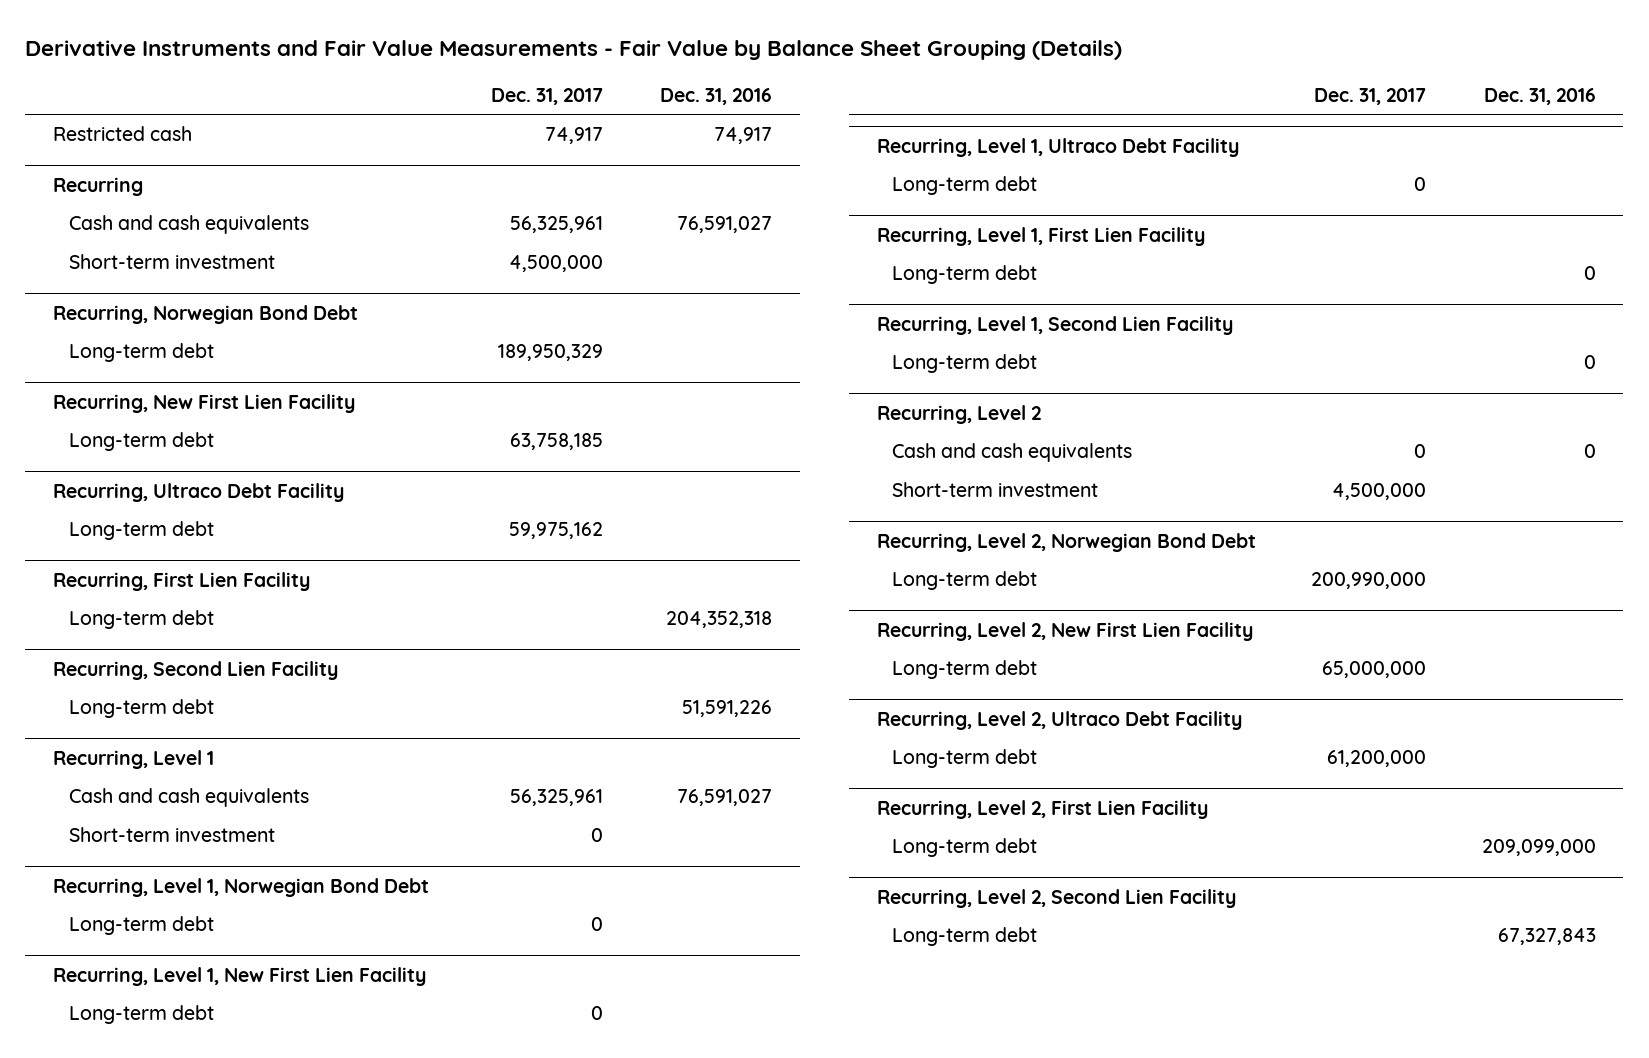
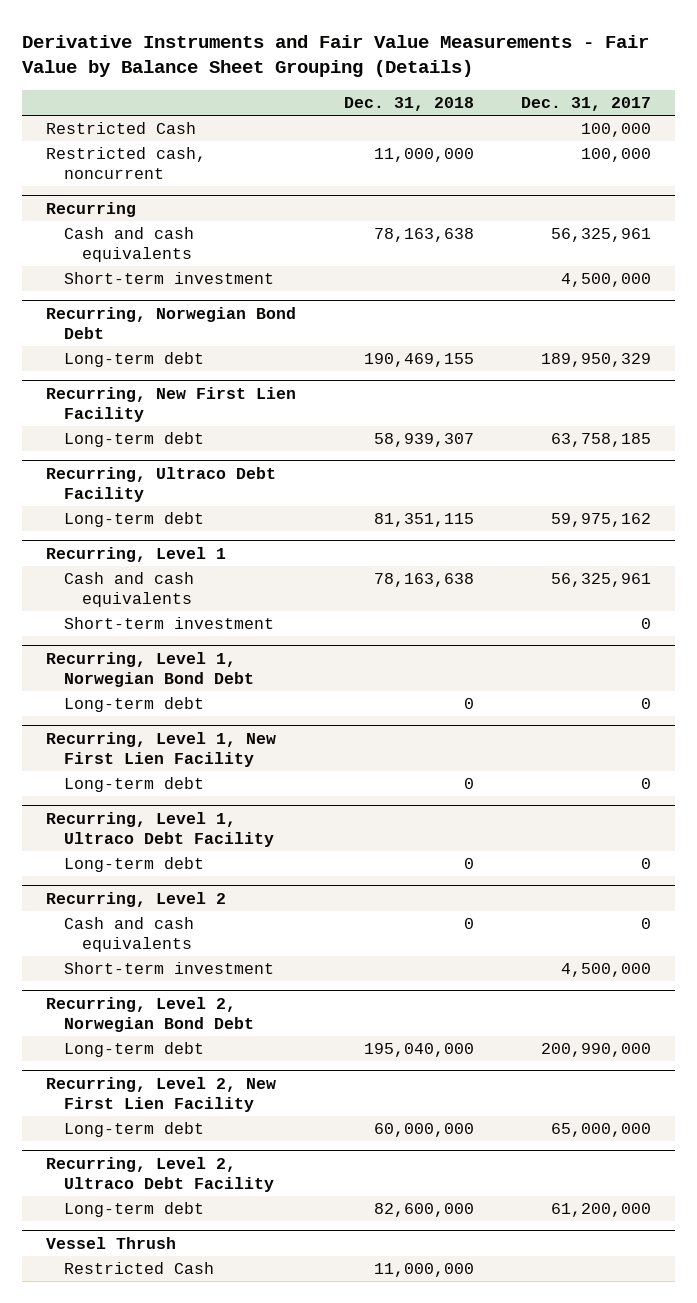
- | Dec. 31, 2017 | Dec. 31, 2016
+ | Dec. 31, 2018 | Dec. 31, 2017
- Restricted cash | 74,917 | 74,917
+ Restricted Cash | | 100,000
+ Restricted cash, noncurrent | 11,000,000 | 100,000
- Recurring, First Lien Facility
- Long-term debt | | 204,352,318
- Recurring, Second Lien Facility
- Long-term debt | | 51,591,226
- Recurring, Level 1, First Lien Facility
- Long-term debt | | 0
- Recurring, Level 1, Second Lien Facility
- Long-term debt | | 0
- Recurring, Level 2, First Lien Facility
- Long-term debt | | 209,099,000
- Recurring, Level 2, Second Lien Facility
- Long-term debt | | 67,327,843
+ Vessel Thrush
+ Restricted Cash | 11,000,000 |

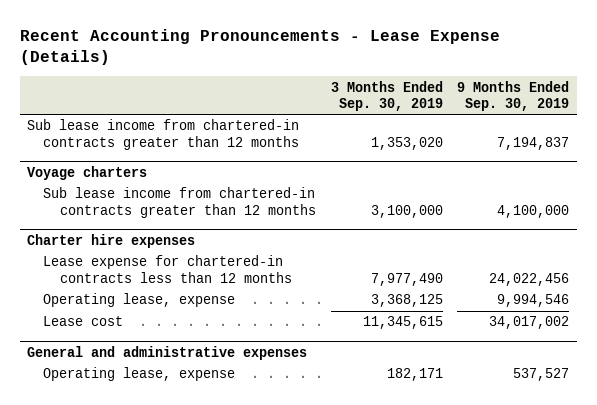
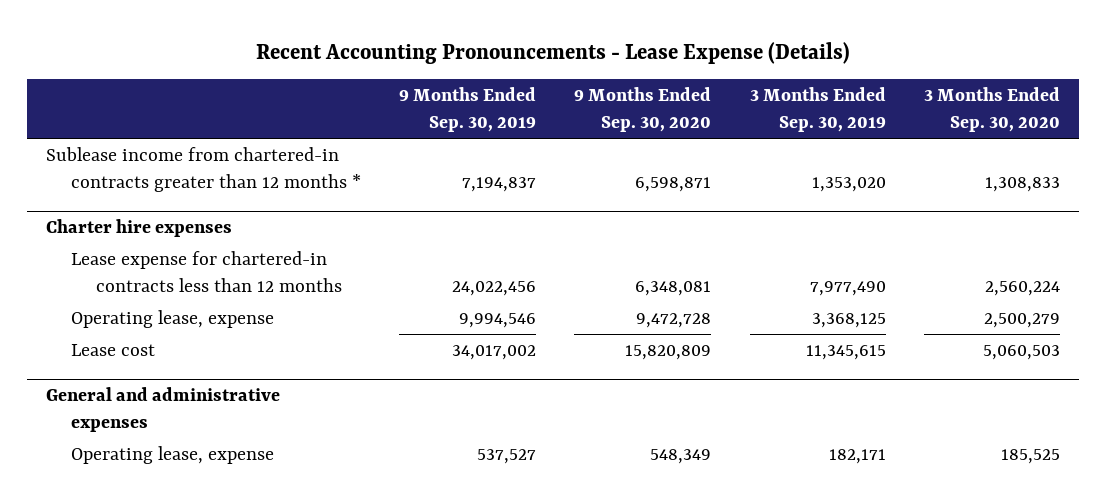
- | 3 Months Ended Sep. 30, 2019 | 9 Months Ended Sep. 30, 2019
+ | 9 Months Ended Sep. 30, 2019 | 9 Months Ended Sep. 30, 2020 | 3 Months Ended Sep. 30, 2019 | 3 Months Ended Sep. 30, 2020
- Sub lease income from chartered-in contracts greater than 12 months | 1,353,020 | 7,194,837
- Voyage charters
- Sub lease income from chartered-in contracts greater than 12 months | 3,100,000 | 4,100,000
+ Sublease income from chartered-in contracts greater than 12 months * | 7,194,837 | 6,598,871 | 1,353,020 | 1,308,833

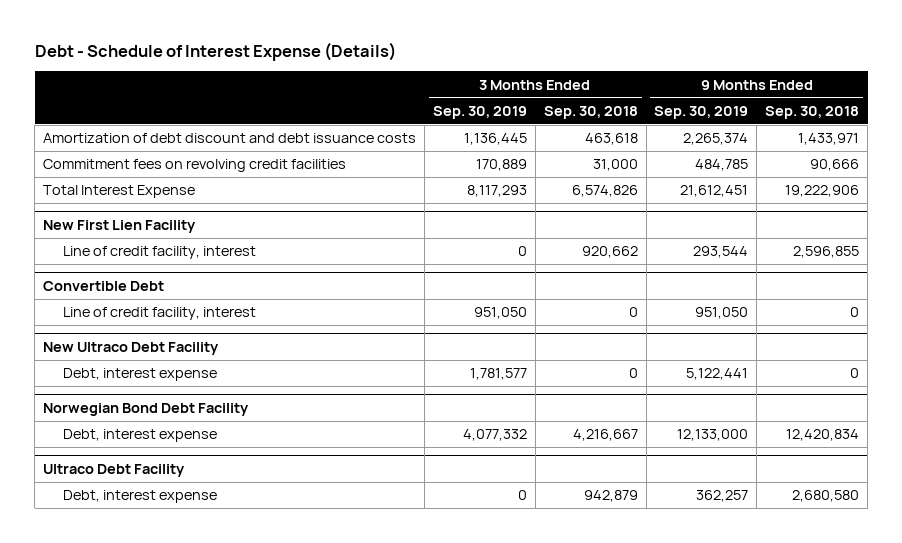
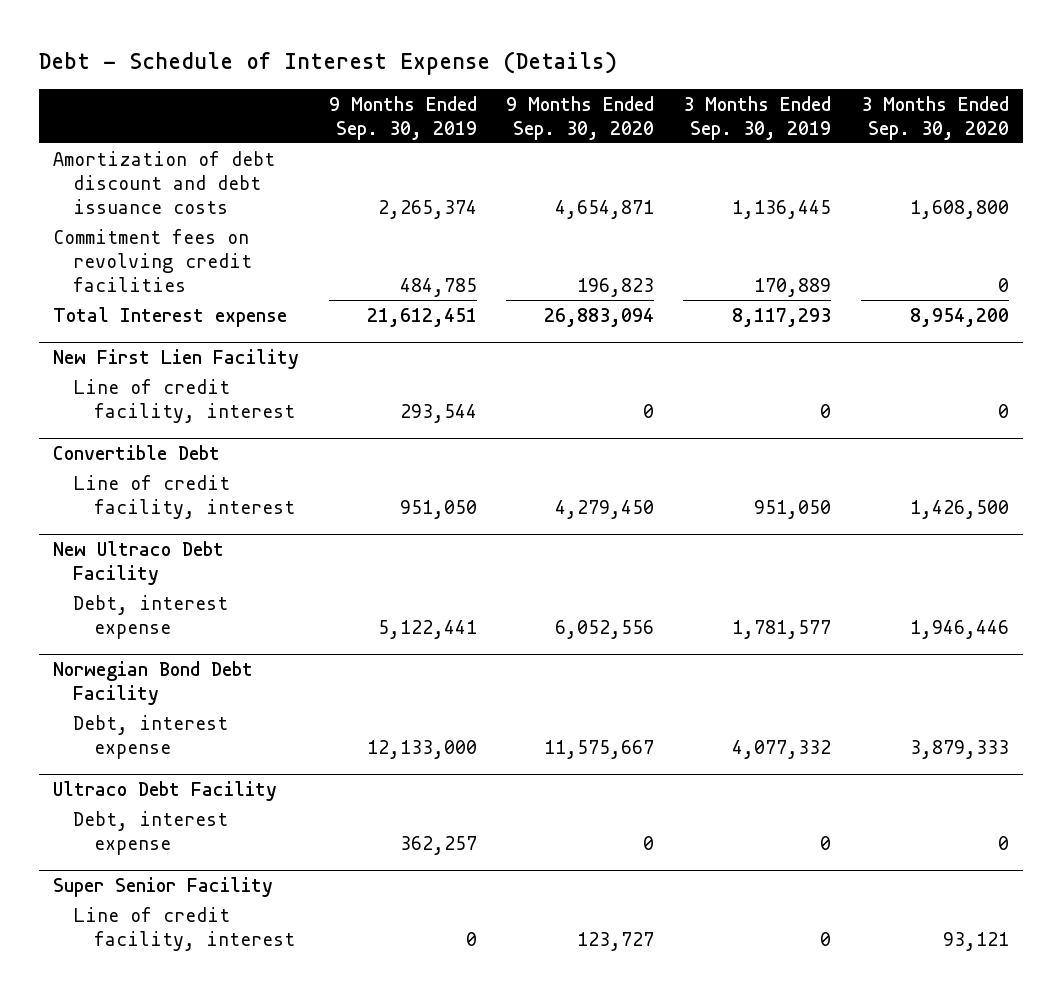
- | 3 Months Ended Sep. 30, 2019 | 3 Months Ended Sep. 30, 2018 | 9 Months Ended Sep. 30, 2019 | 9 Months Ended Sep. 30, 2018
+ | 9 Months Ended Sep. 30, 2019 | 9 Months Ended Sep. 30, 2020 | 3 Months Ended Sep. 30, 2019 | 3 Months Ended Sep. 30, 2020
- Total Interest Expense | 8,117,293 | 6,574,826 | 21,612,451 | 19,222,906
+ Total Interest expense | 21,612,451 | 26,883,094 | 8,117,293 | 8,954,200
+ Super Senior Facility
+ Line of credit facility, interest | 0 | 123,727 | 0 | 93,121

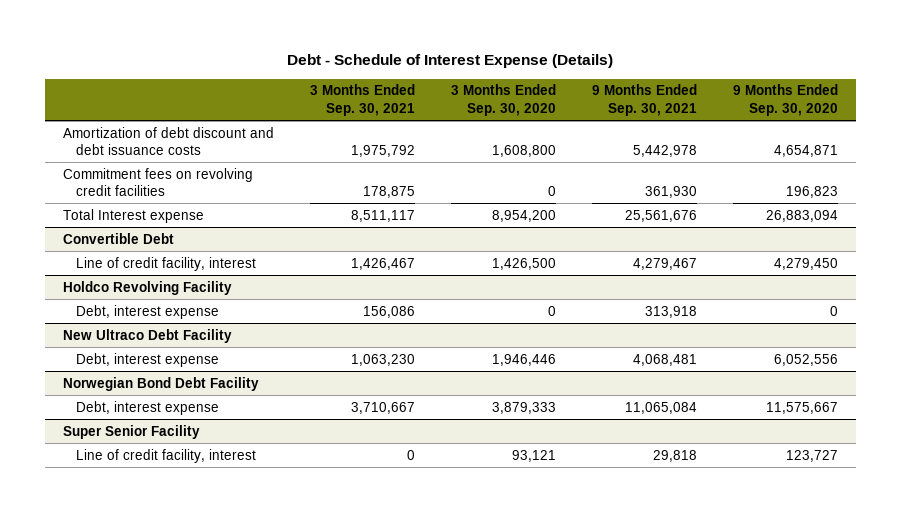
- | 9 Months Ended Sep. 30, 2019 | 9 Months Ended Sep. 30, 2020 | 3 Months Ended Sep. 30, 2019 | 3 Months Ended Sep. 30, 2020
+ | 3 Months Ended Sep. 30, 2021 | 3 Months Ended Sep. 30, 2020 | 9 Months Ended Sep. 30, 2021 | 9 Months Ended Sep. 30, 2020
- New First Lien Facility
- Line of credit facility, interest | 293,544 | 0 | 0 | 0
+ Holdco Revolving Facility
+ Debt, interest expense | 156,086 | 0 | 313,918 | 0
- Ultraco Debt Facility
- Debt, interest expense | 362,257 | 0 | 0 | 0

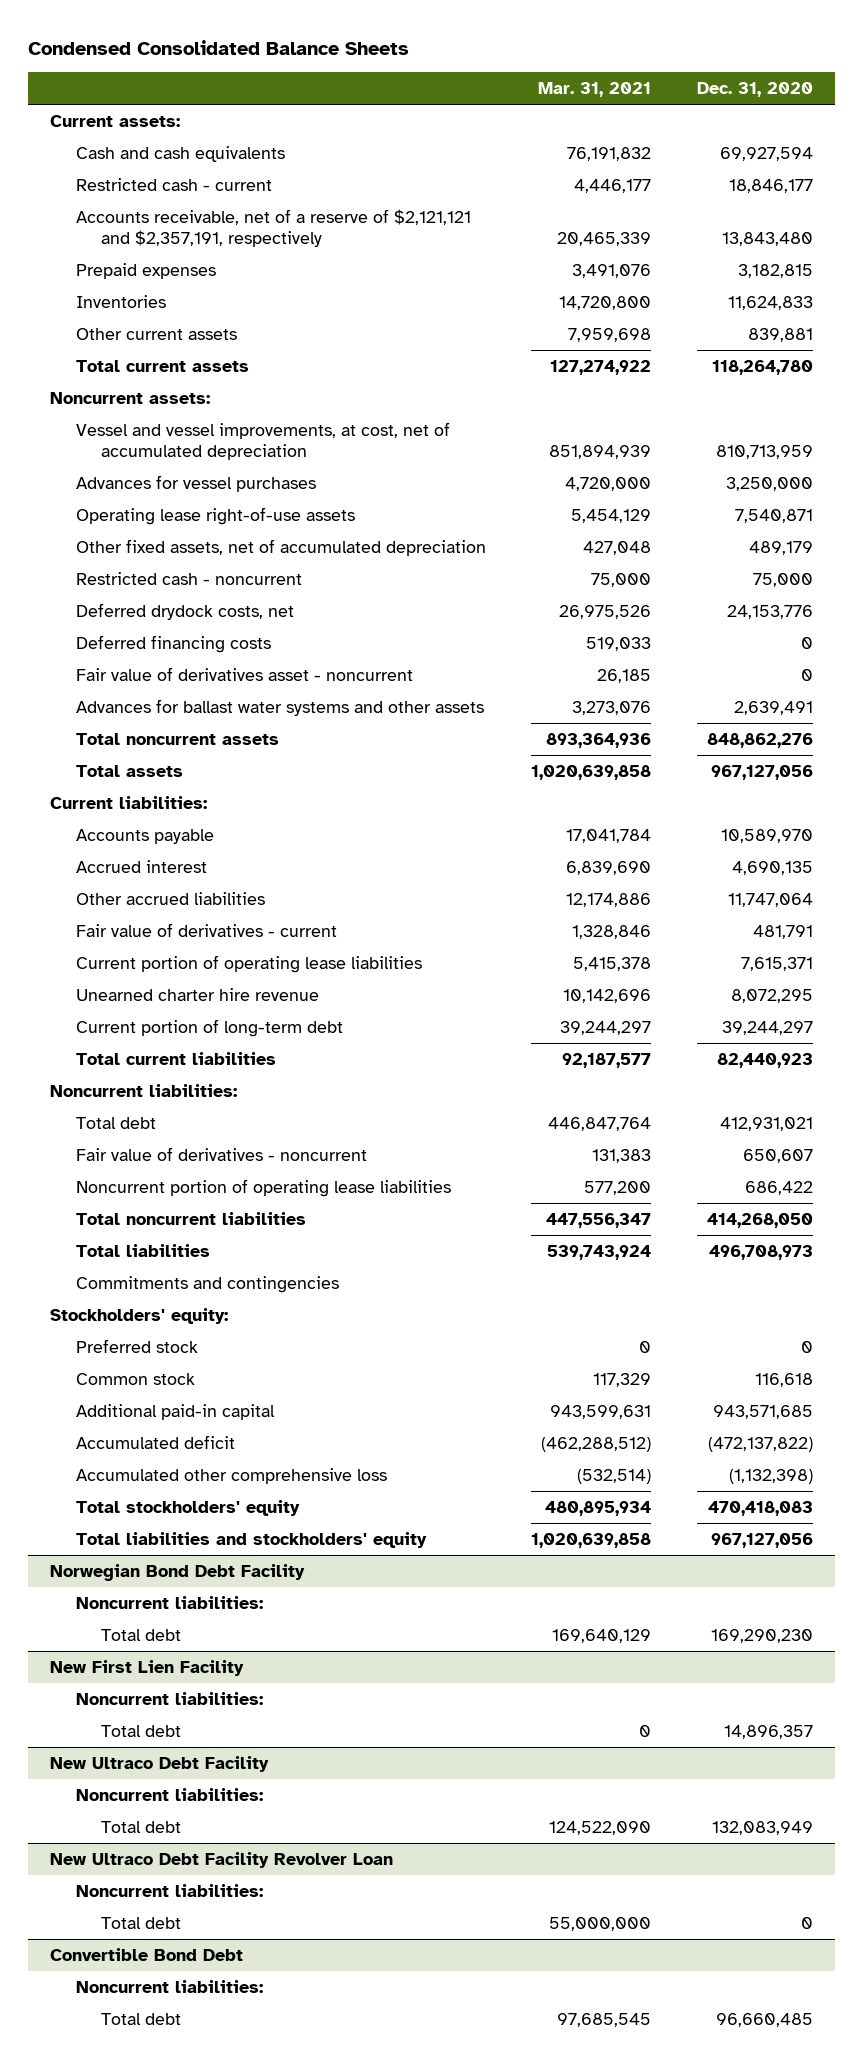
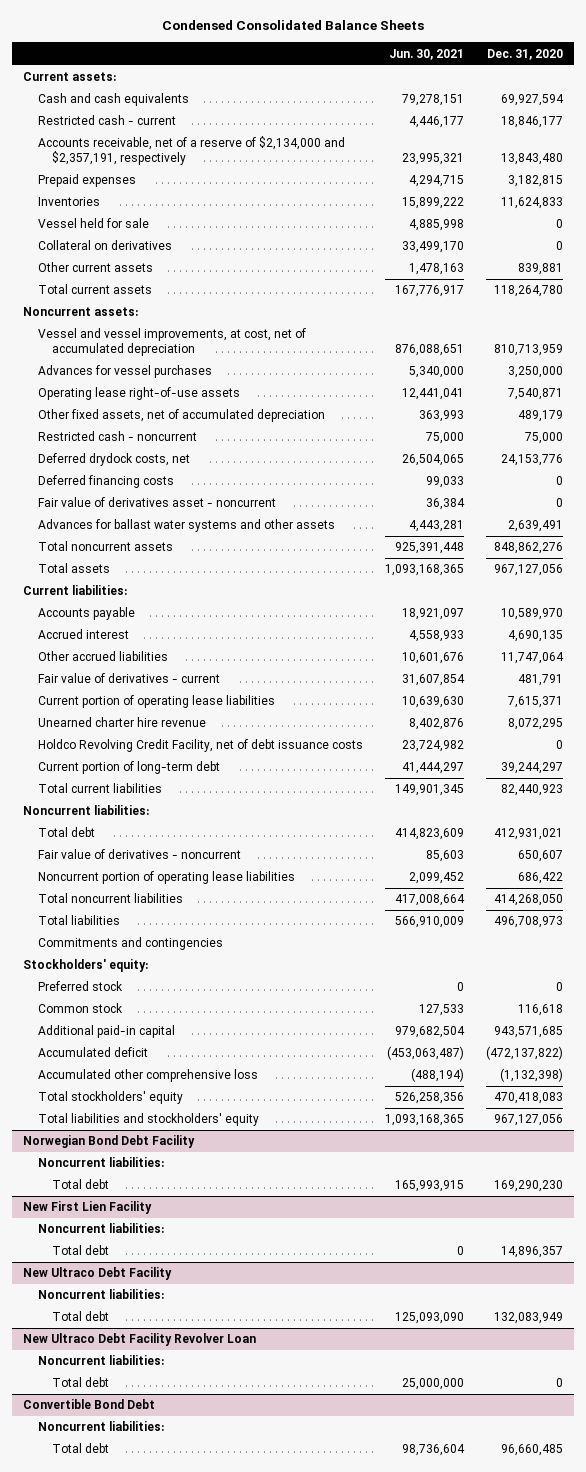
- | Mar. 31, 2021 | Dec. 31, 2020
+ | Jun. 30, 2021 | Dec. 31, 2020
- Accounts receivable, net of a reserve of $2,121,121 and $2,357,191, respectively | 20,465,339 | 13,843,480
+ Accounts receivable, net of a reserve of $2,134,000 and $2,357,191, respectively | 23,995,321 | 13,843,480
+ Vessel held for sale | 4,885,998 | 0
+ Collateral on derivatives | 33,499,170 | 0
+ Holdco Revolving Credit Facility, net of debt issuance costs | 23,724,982 | 0

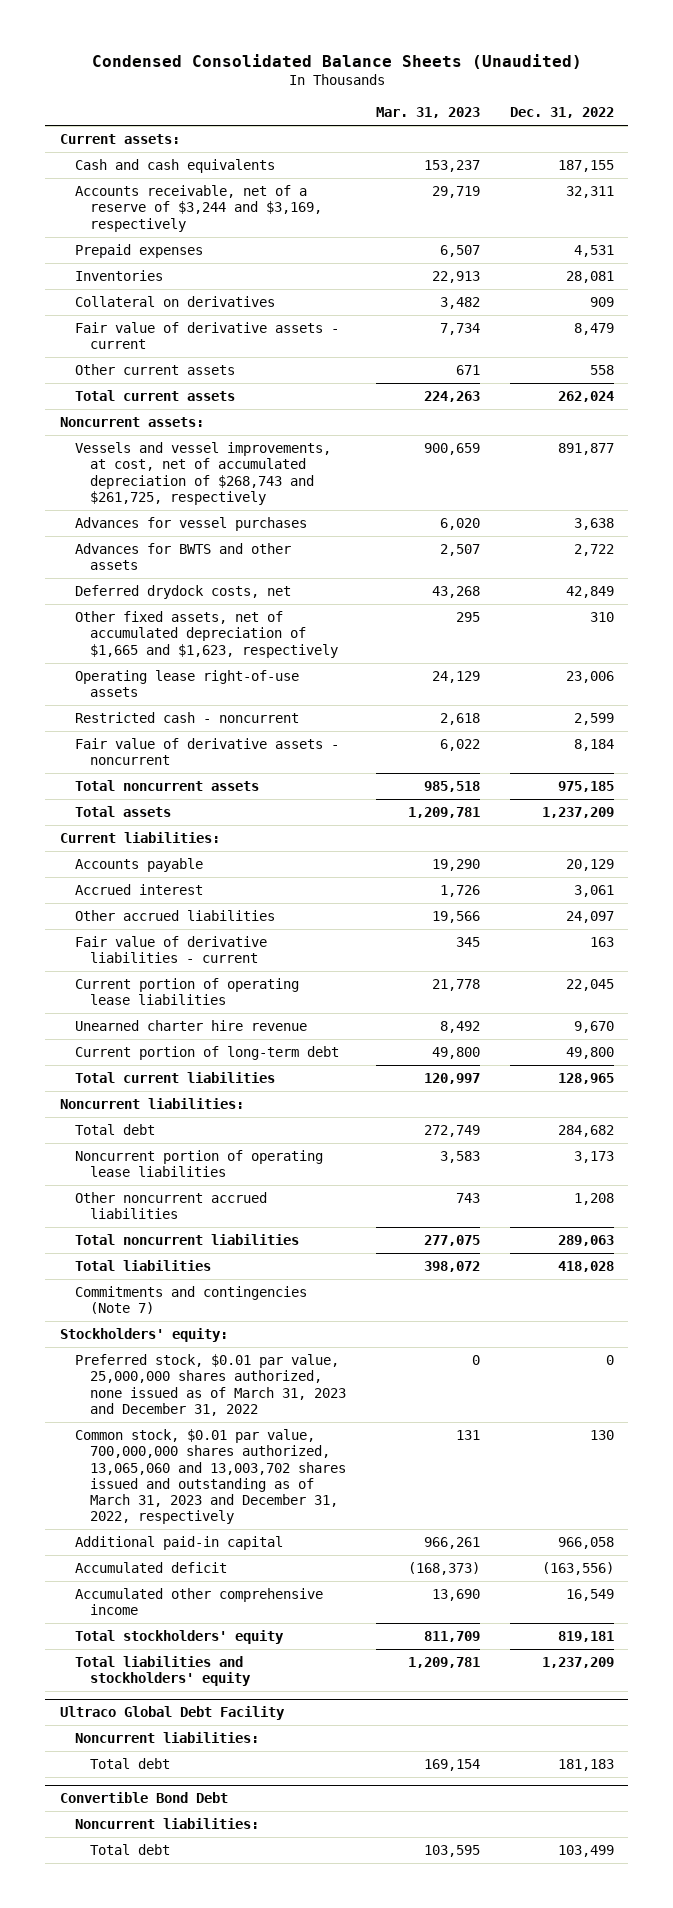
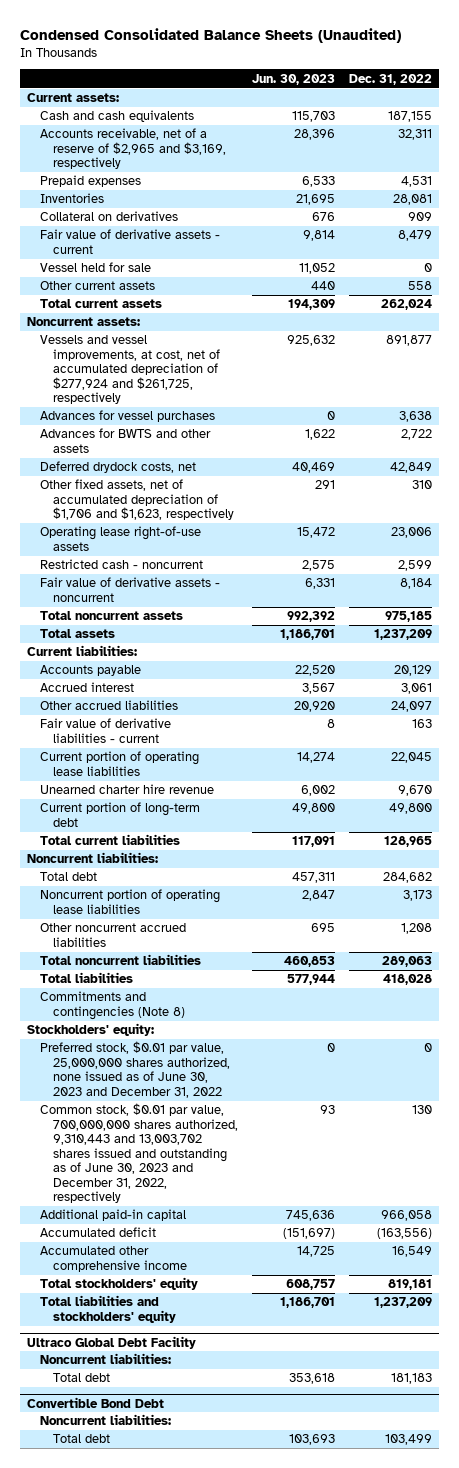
- | Mar. 31, 2023 | Dec. 31, 2022
+ | Jun. 30, 2023 | Dec. 31, 2022
- Accounts receivable, net of a reserve of $3,244 and $3,169, respectively | 29,719 | 32,311
+ Accounts receivable, net of a reserve of $2,965 and $3,169, respectively | 28,396 | 32,311
+ Vessel held for sale | 11,052 | 0
- Vessels and vessel improvements, at cost, net of accumulated depreciation of $268,743 and $261,725, respectively | 900,659 | 891,877
+ Vessels and vessel improvements, at cost, net of accumulated depreciation of $277,924 and $261,725, respectively | 925,632 | 891,877
- Other fixed assets, net of accumulated depreciation of $1,665 and $1,623, respectively | 295 | 310
+ Other fixed assets, net of accumulated depreciation of $1,706 and $1,623, respectively | 291 | 310
- Commitments and contingencies (Note 7)
+ Commitments and contingencies (Note 8)
- Preferred stock, $0.01 par value, 25,000,000 shares authorized, none issued as of March 31, 2023 and December 31, 2022 | 0 | 0
- Common stock, $0.01 par value, 700,000,000 shares authorized, 13,065,060 and 13,003,702 shares issued and outstanding as of March 31, 2023 and December 31, 2022, respectively | 131 | 130
+ Preferred stock, $0.01 par value, 25,000,000 shares authorized, none issued as of June 30, 2023 and December 31, 2022 | 0 | 0
+ Common stock, $0.01 par value, 700,000,000 shares authorized, 9,310,443 and 13,003,702 shares issued and outstanding as of June 30, 2023 and December 31, 2022, respectively | 93 | 130

